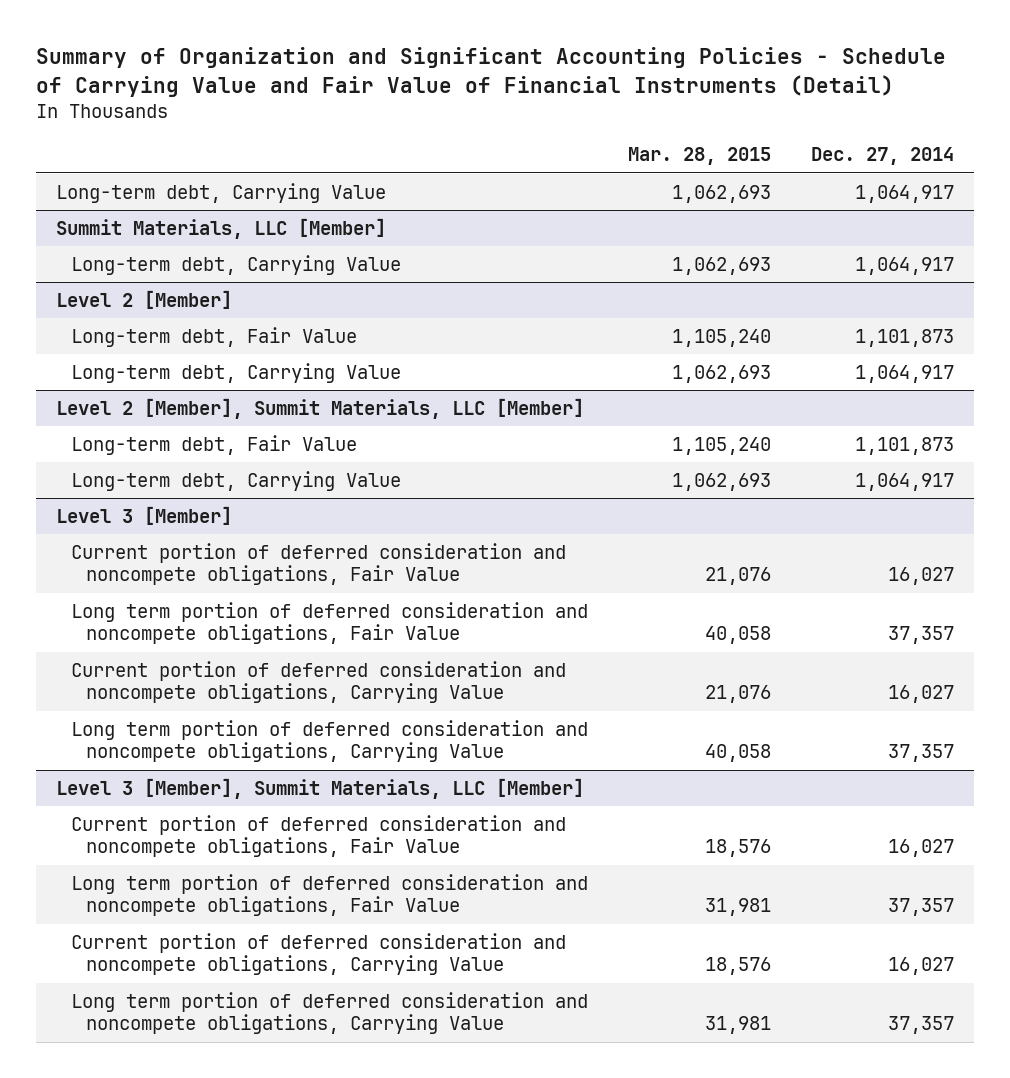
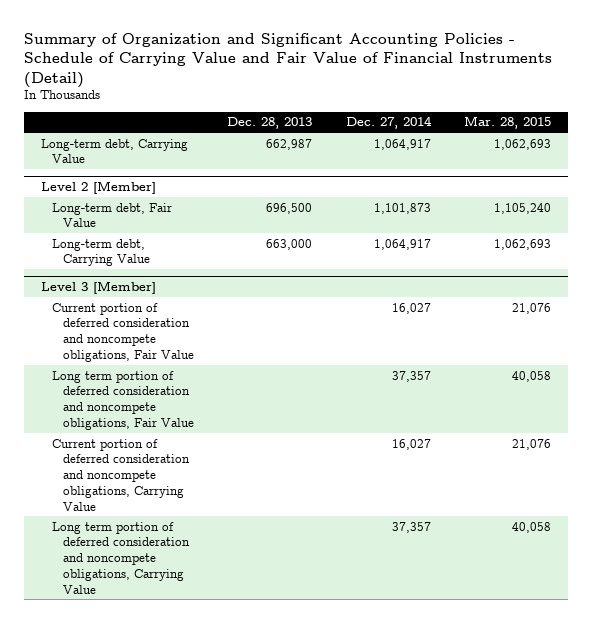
- | Mar. 28, 2015 | Dec. 27, 2014
+ | Dec. 28, 2013 | Dec. 27, 2014 | Mar. 28, 2015
- Summit Materials, LLC [Member]
- Long-term debt, Carrying Value | 1,062,693 | 1,064,917
- Level 2 [Member], Summit Materials, LLC [Member]
- Long-term debt, Fair Value | 1,105,240 | 1,101,873
- Long-term debt, Carrying Value | 1,062,693 | 1,064,917
- Level 3 [Member], Summit Materials, LLC [Member]
- Current portion of deferred consideration and noncompete obligations, Fair Value | 18,576 | 16,027
- Long term portion of deferred consideration and noncompete obligations, Fair Value | 31,981 | 37,357
- Current portion of deferred consideration and noncompete obligations, Carrying Value | 18,576 | 16,027
- Long term portion of deferred consideration and noncompete obligations, Carrying Value | 31,981 | 37,357

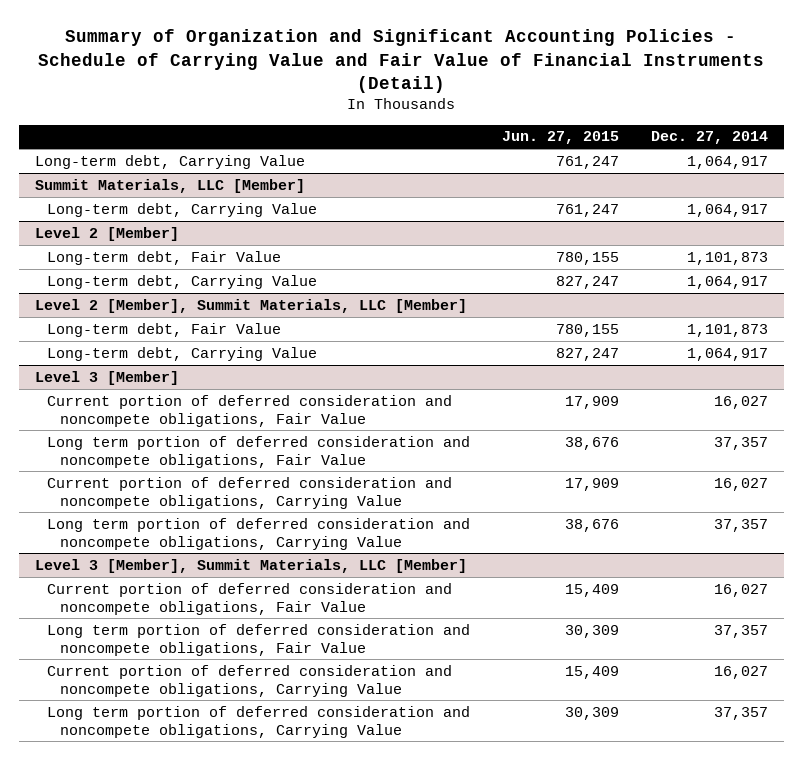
- | Dec. 28, 2013 | Dec. 27, 2014 | Mar. 28, 2015
+ | Jun. 27, 2015 | Dec. 27, 2014
+ Summit Materials, LLC [Member]
+ Long-term debt, Carrying Value | 761,247 | 1,064,917
+ Level 2 [Member], Summit Materials, LLC [Member]
+ Long-term debt, Fair Value | 780,155 | 1,101,873
+ Long-term debt, Carrying Value | 827,247 | 1,064,917
+ Level 3 [Member], Summit Materials, LLC [Member]
+ Current portion of deferred consideration and noncompete obligations, Fair Value | 15,409 | 16,027
+ Long term portion of deferred consideration and noncompete obligations, Fair Value | 30,309 | 37,357
+ Current portion of deferred consideration and noncompete obligations, Carrying Value | 15,409 | 16,027
+ Long term portion of deferred consideration and noncompete obligations, Carrying Value | 30,309 | 37,357

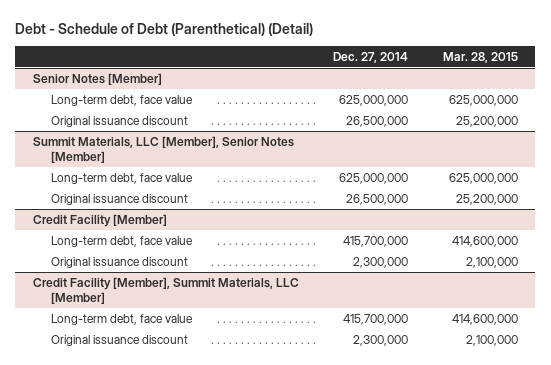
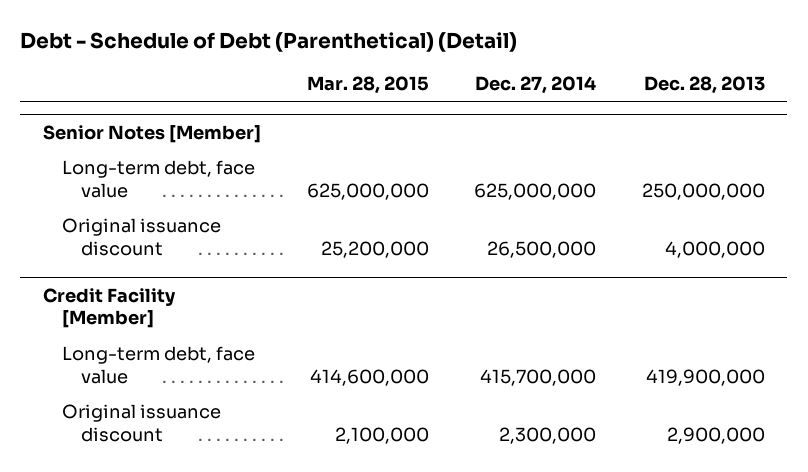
- | Dec. 27, 2014 | Mar. 28, 2015
+ | Mar. 28, 2015 | Dec. 27, 2014 | Dec. 28, 2013
- Summit Materials, LLC [Member], Senior Notes [Member]
- Long-term debt, face value | 625,000,000 | 625,000,000
- Original issuance discount | 26,500,000 | 25,200,000
- Credit Facility [Member], Summit Materials, LLC [Member]
- Long-term debt, face value | 415,700,000 | 414,600,000
- Original issuance discount | 2,300,000 | 2,100,000

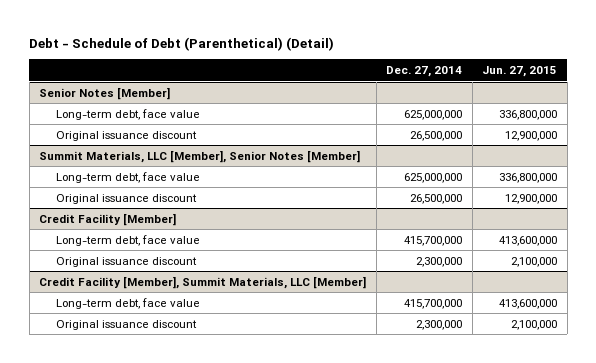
- | Mar. 28, 2015 | Dec. 27, 2014 | Dec. 28, 2013
+ | Dec. 27, 2014 | Jun. 27, 2015
+ Summit Materials, LLC [Member], Senior Notes [Member]
+ Long-term debt, face value | 625,000,000 | 336,800,000
+ Original issuance discount | 26,500,000 | 12,900,000
+ Credit Facility [Member], Summit Materials, LLC [Member]
+ Long-term debt, face value | 415,700,000 | 413,600,000
+ Original issuance discount | 2,300,000 | 2,100,000

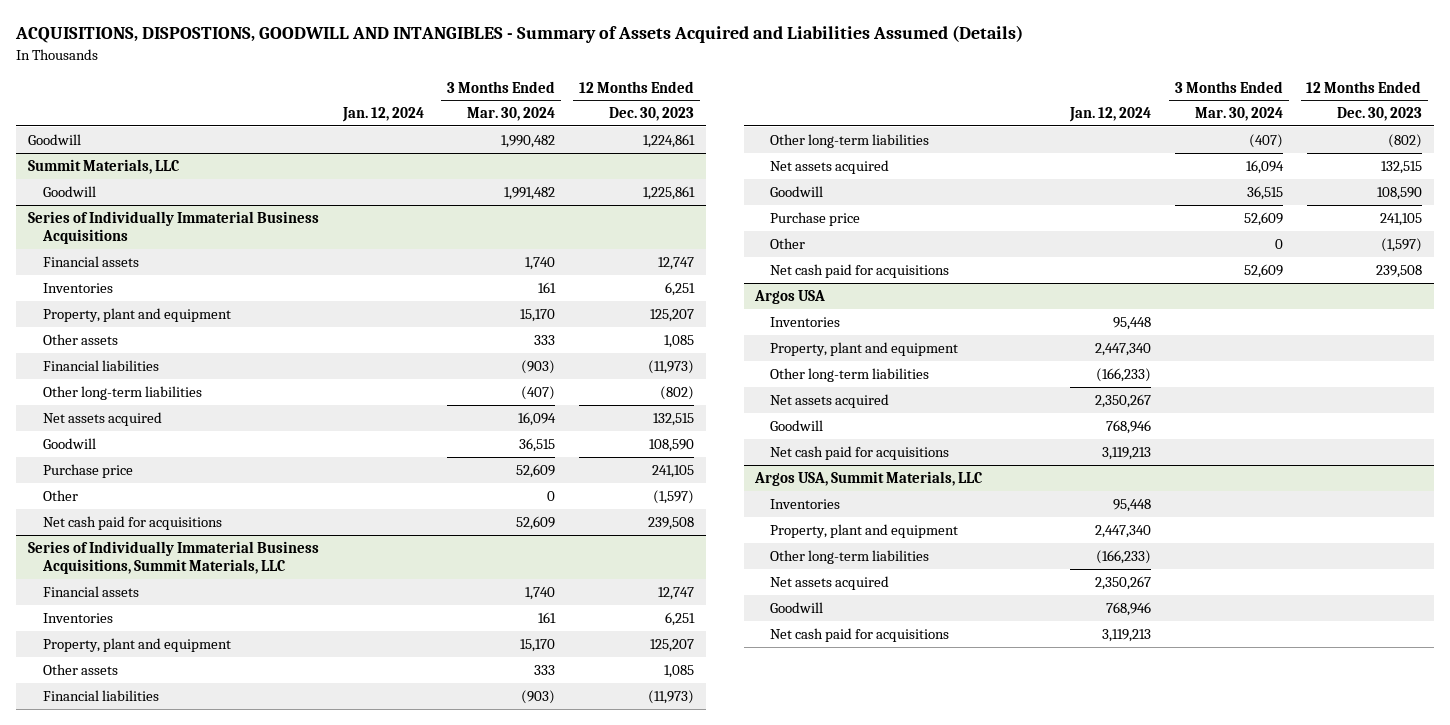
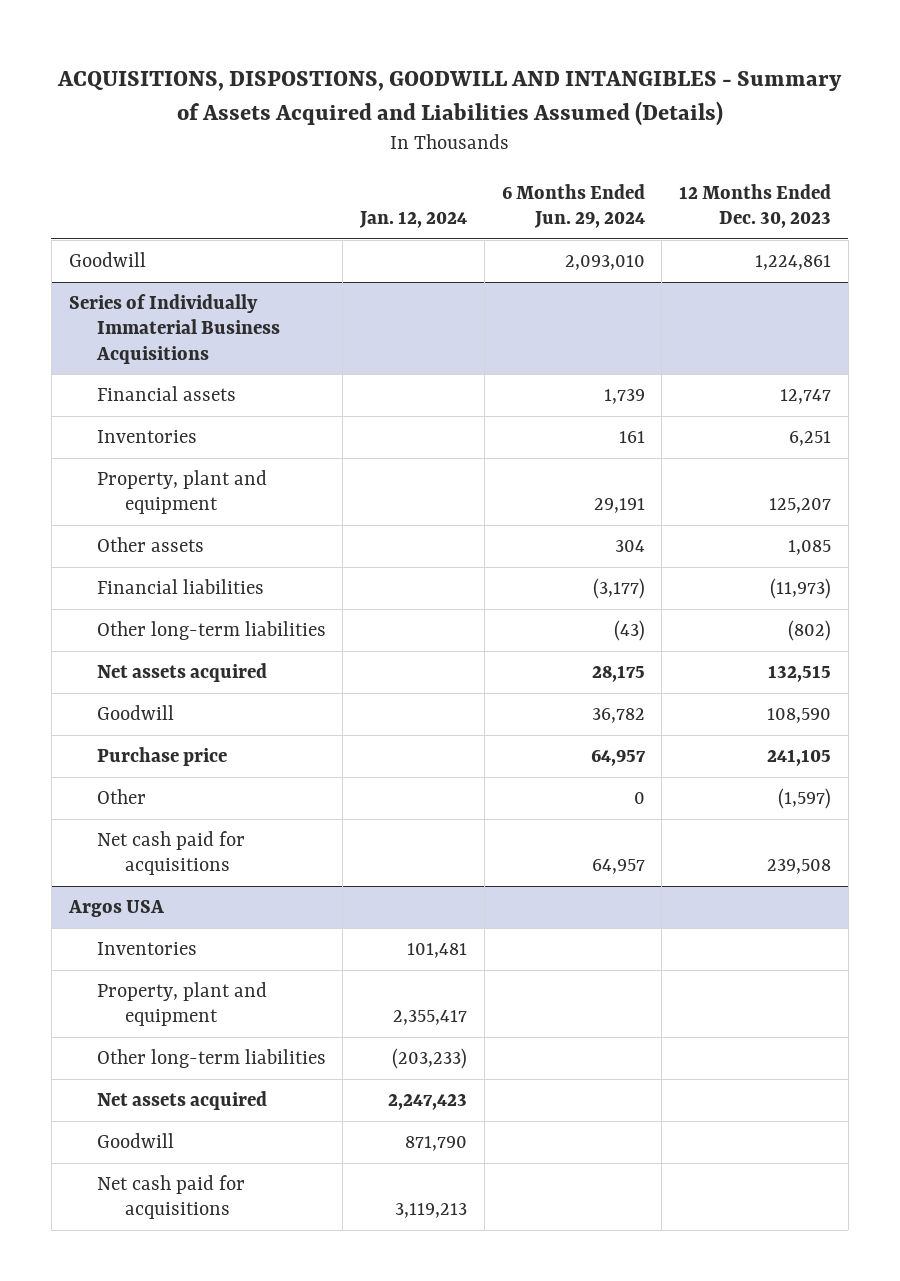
- | Jan. 12, 2024 | 3 Months Ended Mar. 30, 2024 | 12 Months Ended Dec. 30, 2023
+ | Jan. 12, 2024 | 6 Months Ended Jun. 29, 2024 | 12 Months Ended Dec. 30, 2023
- Summit Materials, LLC
- Goodwill | | 1,991,482 | 1,225,861
- Series of Individually Immaterial Business Acquisitions, Summit Materials, LLC
- Financial assets | | 1,740 | 12,747
- Inventories | | 161 | 6,251
- Property, plant and equipment | | 15,170 | 125,207
- Other assets | | 333 | 1,085
- Financial liabilities | | (903) | (11,973)
- Other long-term liabilities | | (407) | (802)
- Net assets acquired | | 16,094 | 132,515
- Goodwill | | 36,515 | 108,590
- Purchase price | | 52,609 | 241,105
- Other | | 0 | (1,597)
- Net cash paid for acquisitions | | 52,609 | 239,508
@ Argos USA
- Inventories | 95,448 | |
- Property, plant and equipment | 2,447,340 | |
- Other long-term liabilities | (166,233) | |
- Net assets acquired | 2,350,267 | |
- Goodwill | 768,946 | |
- Net cash paid for acquisitions | 3,119,213 | |
- Argos USA, Summit Materials, LLC
- Inventories | 95,448 | |
- Property, plant and equipment | 2,447,340 | |
- Other long-term liabilities | (166,233) | |
- Net assets acquired | 2,350,267 | |
- Goodwill | 768,946 | |
@ Argos USA
+ Inventories | 101,481 | |
+ Property, plant and equipment | 2,355,417 | |
+ Other long-term liabilities | (203,233) | |
+ Net assets acquired | 2,247,423 | |
+ Goodwill | 871,790 | |

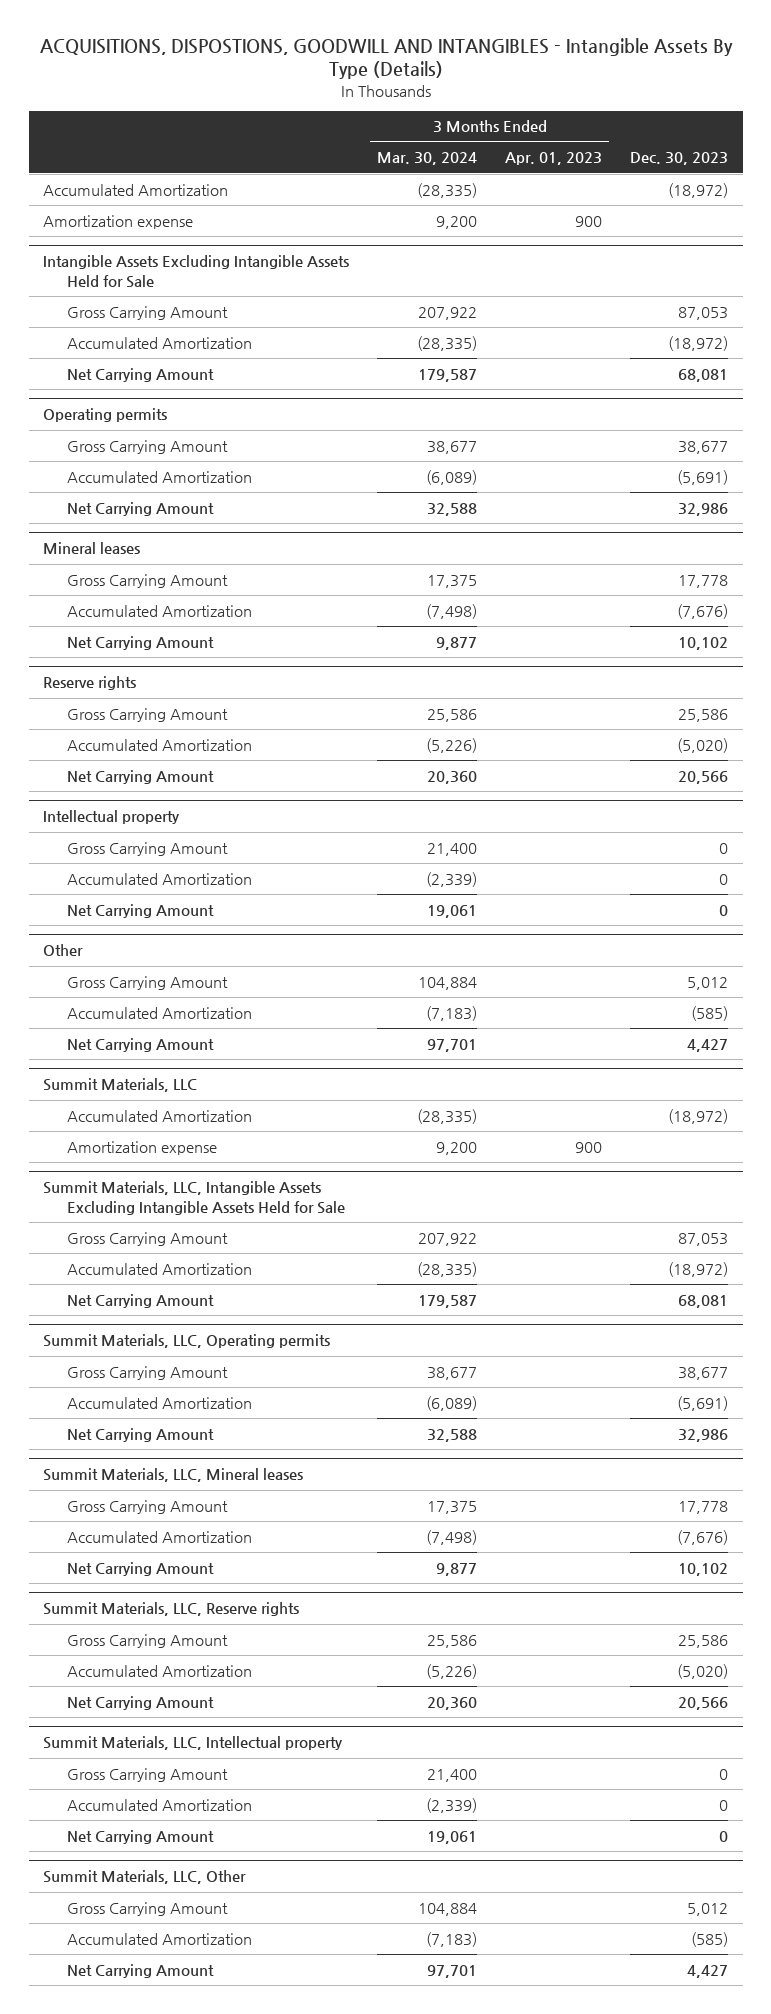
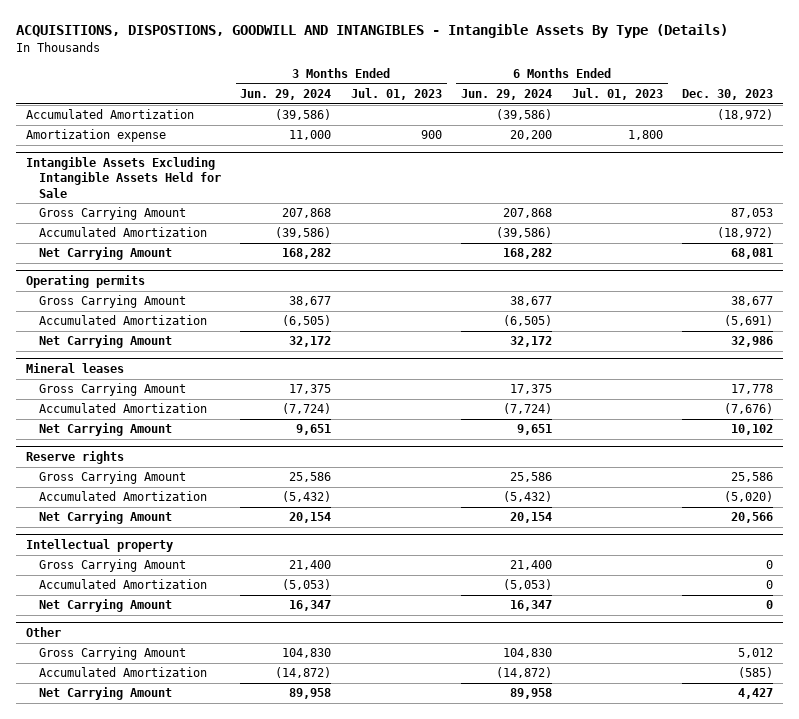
- | 3 Months Ended Mar. 30, 2024 | 3 Months Ended Apr. 01, 2023 | Dec. 30, 2023
+ | 3 Months Ended Jun. 29, 2024 | 3 Months Ended Jul. 01, 2023 | 6 Months Ended Jun. 29, 2024 | 6 Months Ended Jul. 01, 2023 | Dec. 30, 2023
- Summit Materials, LLC
- Accumulated Amortization | (28,335) | | (18,972)
- Amortization expense | 9,200 | 900 |
- Summit Materials, LLC, Intangible Assets Excluding Intangible Assets Held for Sale
- Gross Carrying Amount | 207,922 | | 87,053
- Accumulated Amortization | (28,335) | | (18,972)
- Net Carrying Amount | 179,587 | | 68,081
- Summit Materials, LLC, Operating permits
- Gross Carrying Amount | 38,677 | | 38,677
- Accumulated Amortization | (6,089) | | (5,691)
- Net Carrying Amount | 32,588 | | 32,986
- Summit Materials, LLC, Mineral leases
- Gross Carrying Amount | 17,375 | | 17,778
- Accumulated Amortization | (7,498) | | (7,676)
- Net Carrying Amount | 9,877 | | 10,102
- Summit Materials, LLC, Reserve rights
- Gross Carrying Amount | 25,586 | | 25,586
- Accumulated Amortization | (5,226) | | (5,020)
- Net Carrying Amount | 20,360 | | 20,566
- Summit Materials, LLC, Intellectual property
- Gross Carrying Amount | 21,400 | | 0
- Accumulated Amortization | (2,339) | | 0
- Net Carrying Amount | 19,061 | | 0
- Summit Materials, LLC, Other
- Gross Carrying Amount | 104,884 | | 5,012
- Accumulated Amortization | (7,183) | | (585)
- Net Carrying Amount | 97,701 | | 4,427

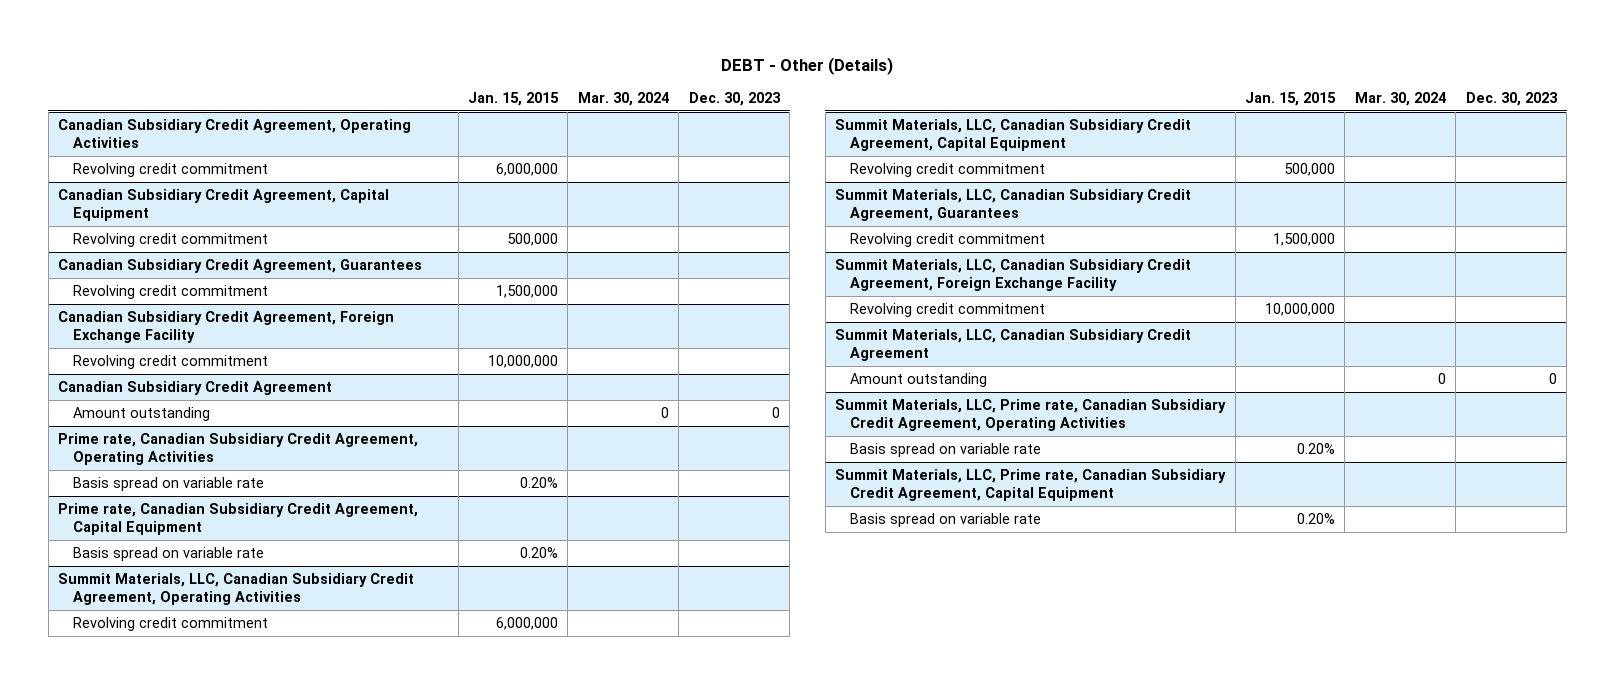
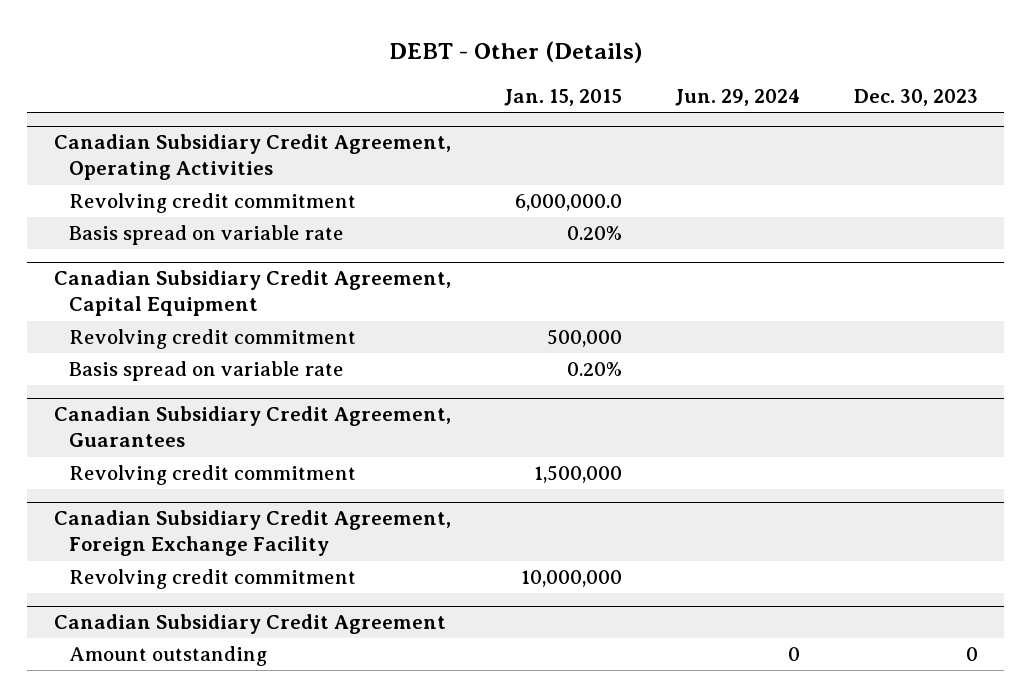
- | Jan. 15, 2015 | Mar. 30, 2024 | Dec. 30, 2023
+ | Jan. 15, 2015 | Jun. 29, 2024 | Dec. 30, 2023
@ Canadian Subsidiary Credit Agreement, Operating Activities
- Revolving credit commitment | 6,000,000 | |
+ Revolving credit commitment | 6,000,000.0 | |
+ Basis spread on variable rate | 0.20% | |
@ Canadian Subsidiary Credit Agreement, Capital Equipment
+ Basis spread on variable rate | 0.20% | |
- Prime rate, Canadian Subsidiary Credit Agreement, Operating Activities
- Basis spread on variable rate | 0.20% | |
- Prime rate, Canadian Subsidiary Credit Agreement, Capital Equipment
- Basis spread on variable rate | 0.20% | |
- Summit Materials, LLC, Canadian Subsidiary Credit Agreement, Operating Activities
- Revolving credit commitment | 6,000,000 | |
- Summit Materials, LLC, Canadian Subsidiary Credit Agreement, Capital Equipment
- Revolving credit commitment | 500,000 | |
- Summit Materials, LLC, Canadian Subsidiary Credit Agreement, Guarantees
- Revolving credit commitment | 1,500,000 | |
- Summit Materials, LLC, Canadian Subsidiary Credit Agreement, Foreign Exchange Facility
- Revolving credit commitment | 10,000,000 | |
- Summit Materials, LLC, Canadian Subsidiary Credit Agreement
- Amount outstanding | | 0 | 0
- Summit Materials, LLC, Prime rate, Canadian Subsidiary Credit Agreement, Operating Activities
- Basis spread on variable rate | 0.20% | |
- Summit Materials, LLC, Prime rate, Canadian Subsidiary Credit Agreement, Capital Equipment
- Basis spread on variable rate | 0.20% | |

